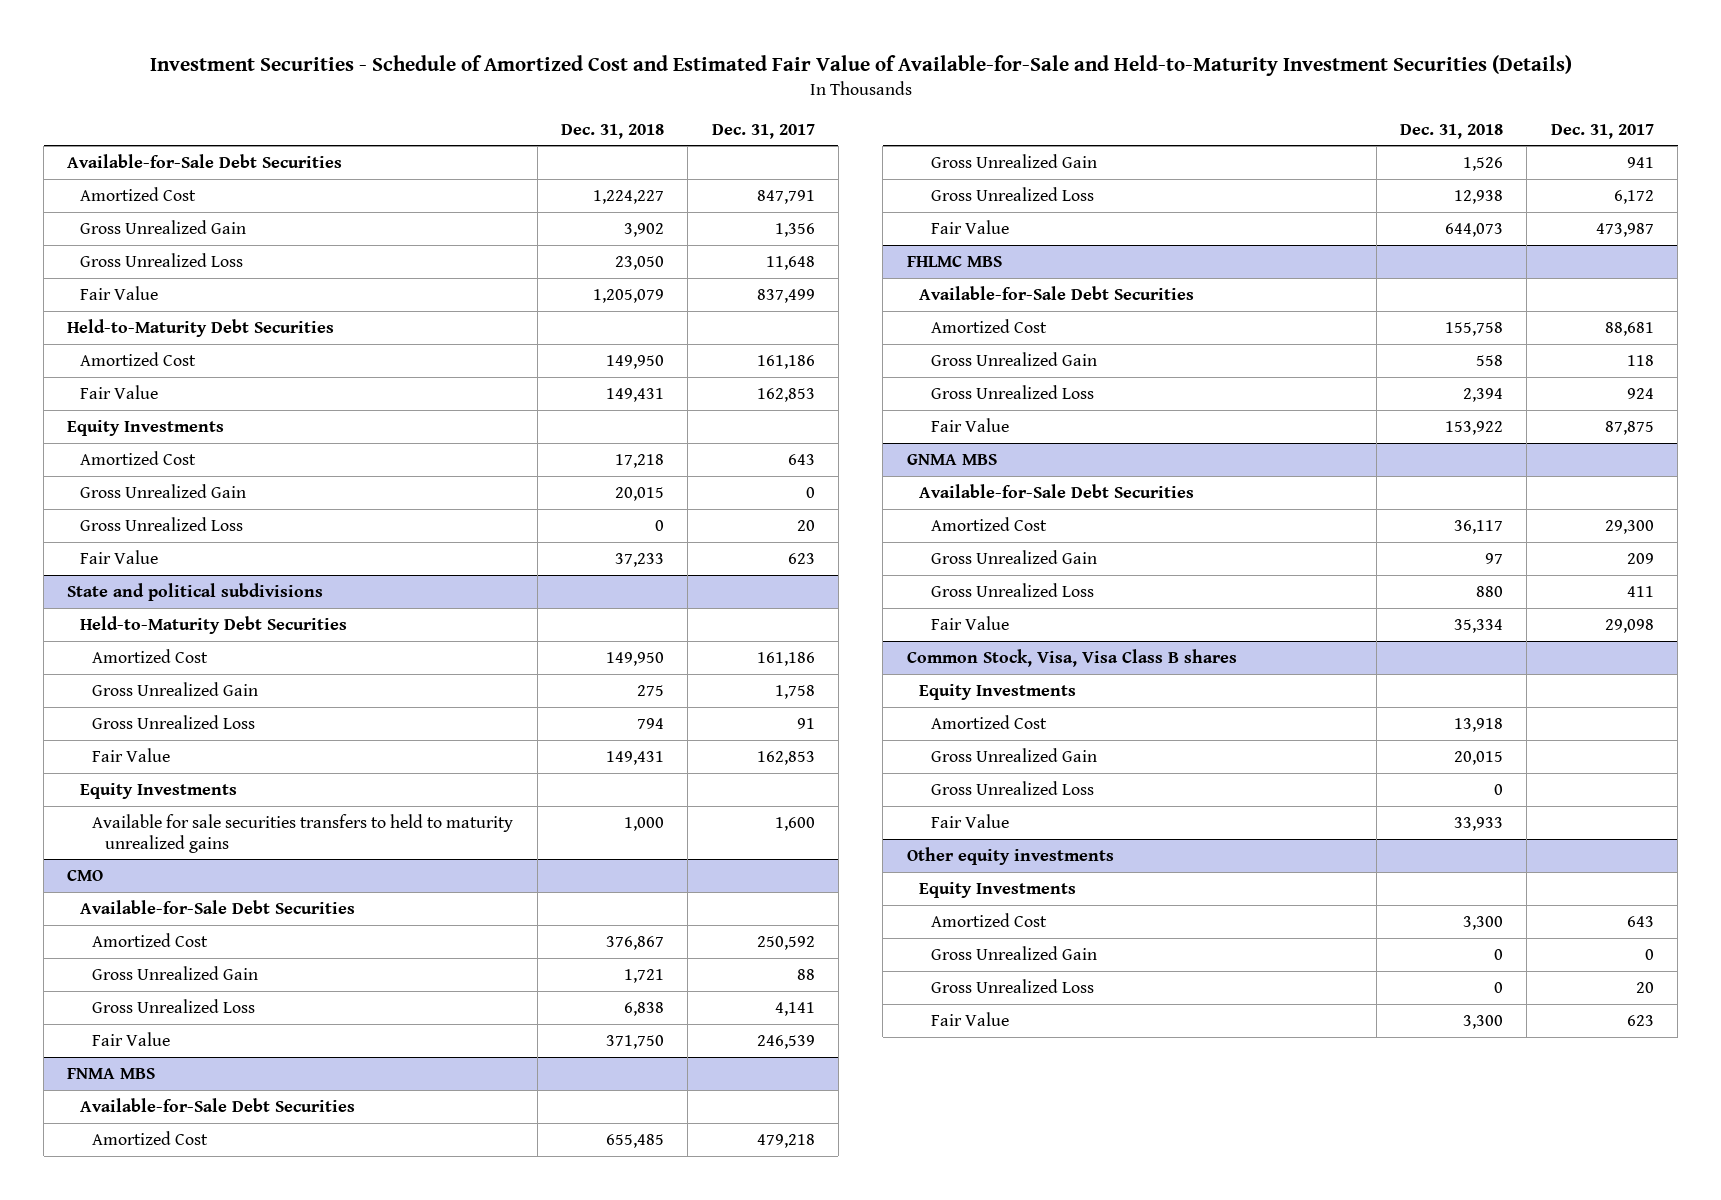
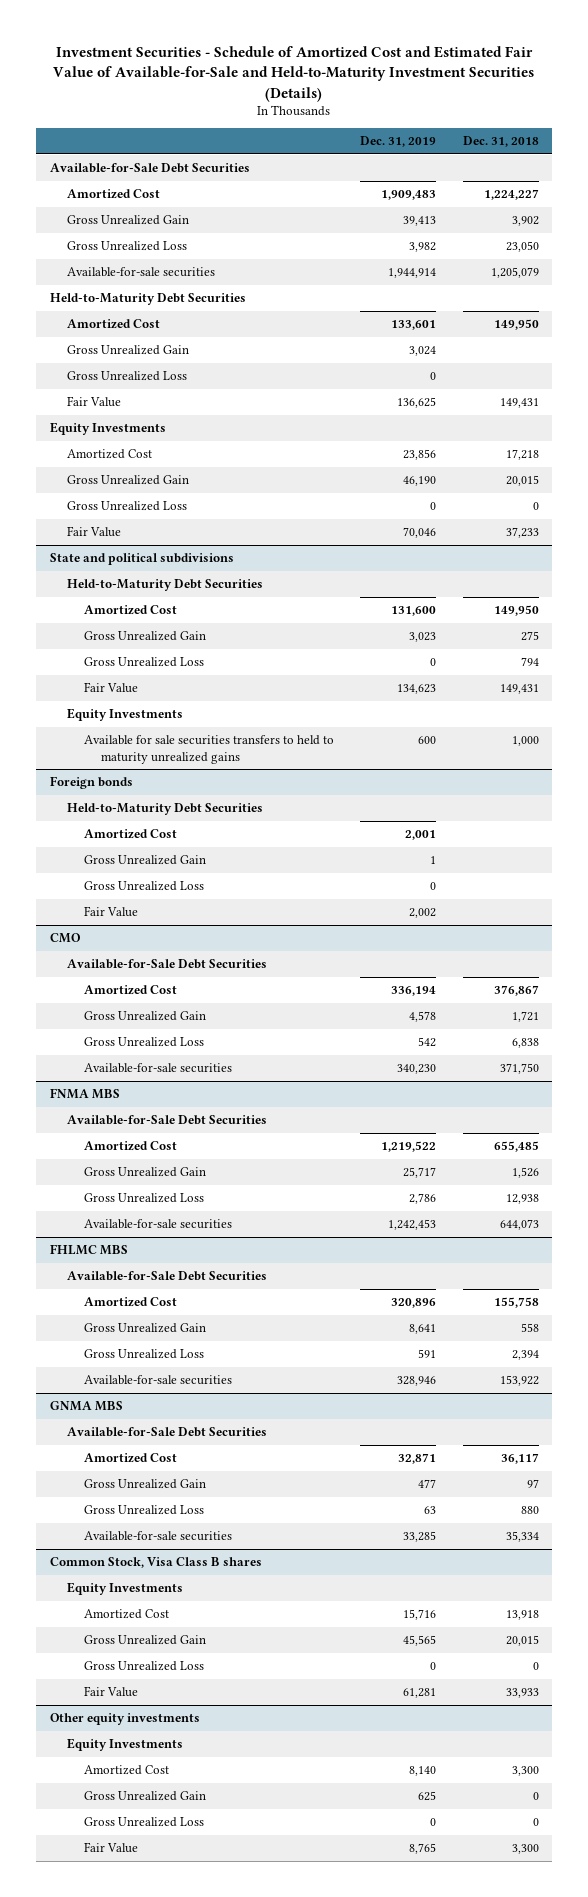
- | Dec. 31, 2018 | Dec. 31, 2017
+ | Dec. 31, 2019 | Dec. 31, 2018
- Fair Value | 1,205,079 | 837,499
+ Available-for-sale securities | 1,944,914 | 1,205,079
+ Gross Unrealized Gain | 3,024 |
+ Gross Unrealized Loss | 0 |
+ Foreign bonds
+ Held-to-Maturity Debt Securities
+ Amortized Cost | 2,001 |
+ Gross Unrealized Gain | 1 |
+ Gross Unrealized Loss | 0 |
+ Fair Value | 2,002 |
@ CMO
- Fair Value | 371,750 | 246,539
+ Available-for-sale securities | 340,230 | 371,750
@ FNMA MBS
- Fair Value | 644,073 | 473,987
+ Available-for-sale securities | 1,242,453 | 644,073
@ FHLMC MBS
- Fair Value | 153,922 | 87,875
+ Available-for-sale securities | 328,946 | 153,922
@ GNMA MBS
- Fair Value | 35,334 | 29,098
- Common Stock, Visa, Visa Class B shares
@ GNMA MBS
+ Available-for-sale securities | 33,285 | 35,334
+ Common Stock, Visa Class B shares

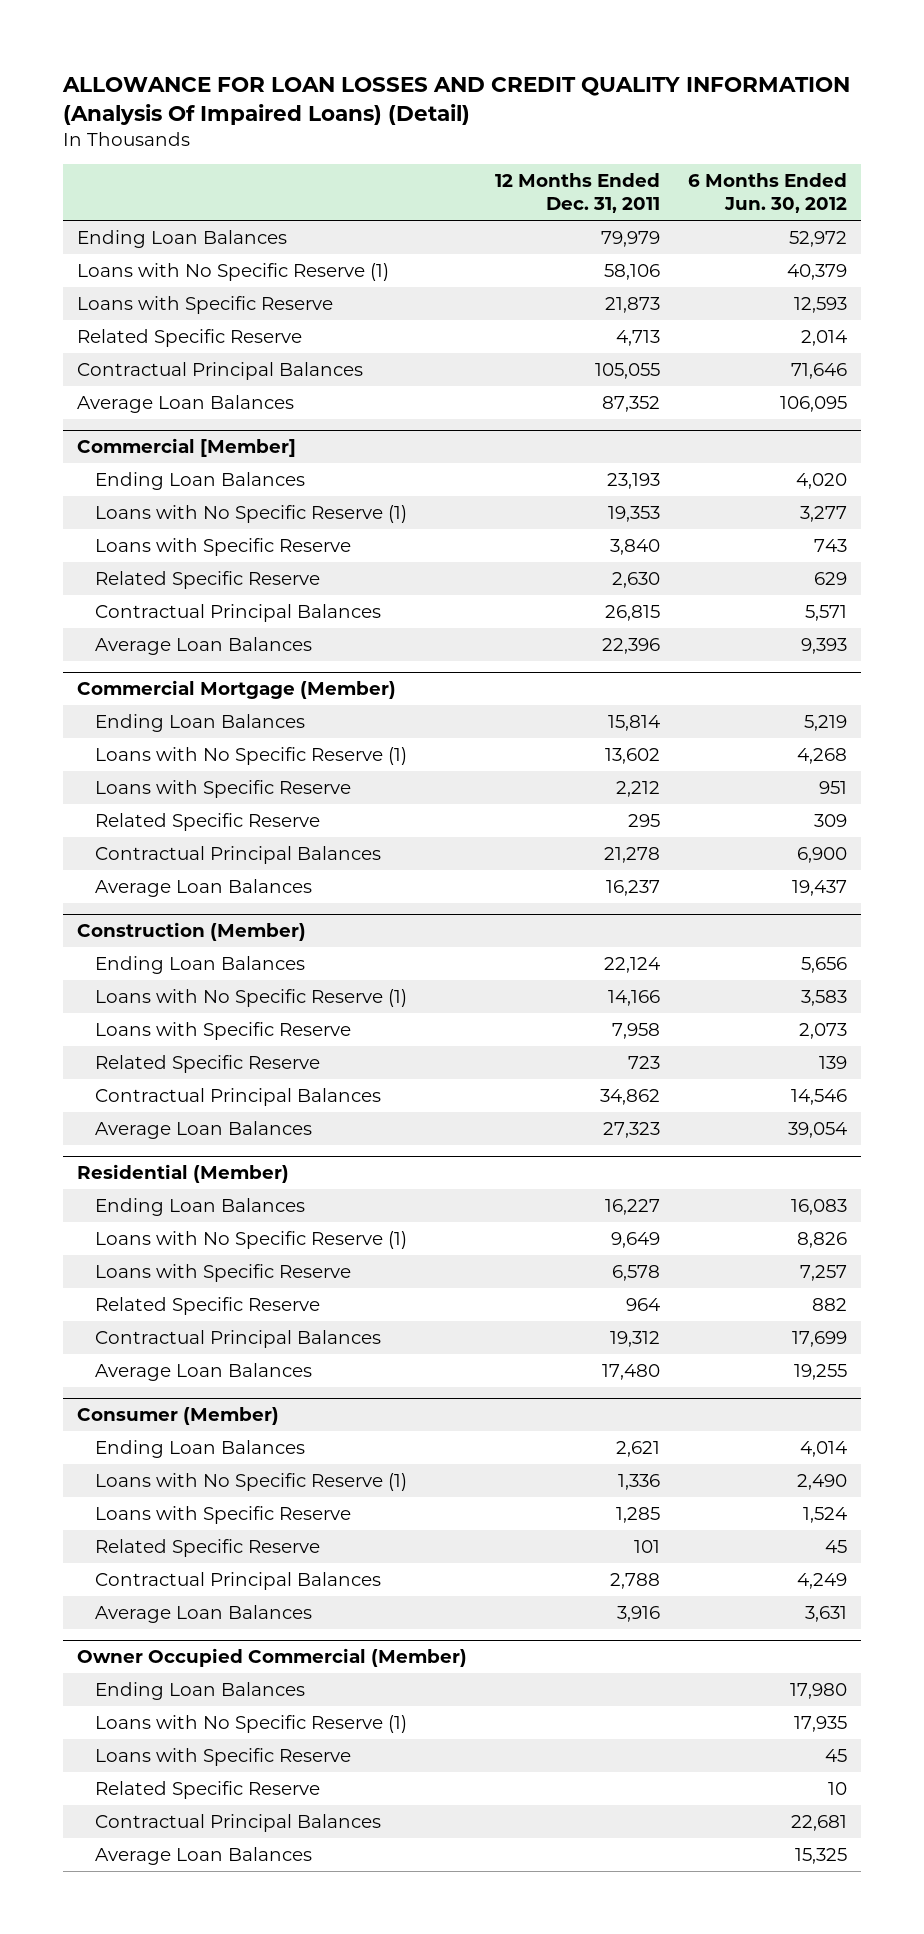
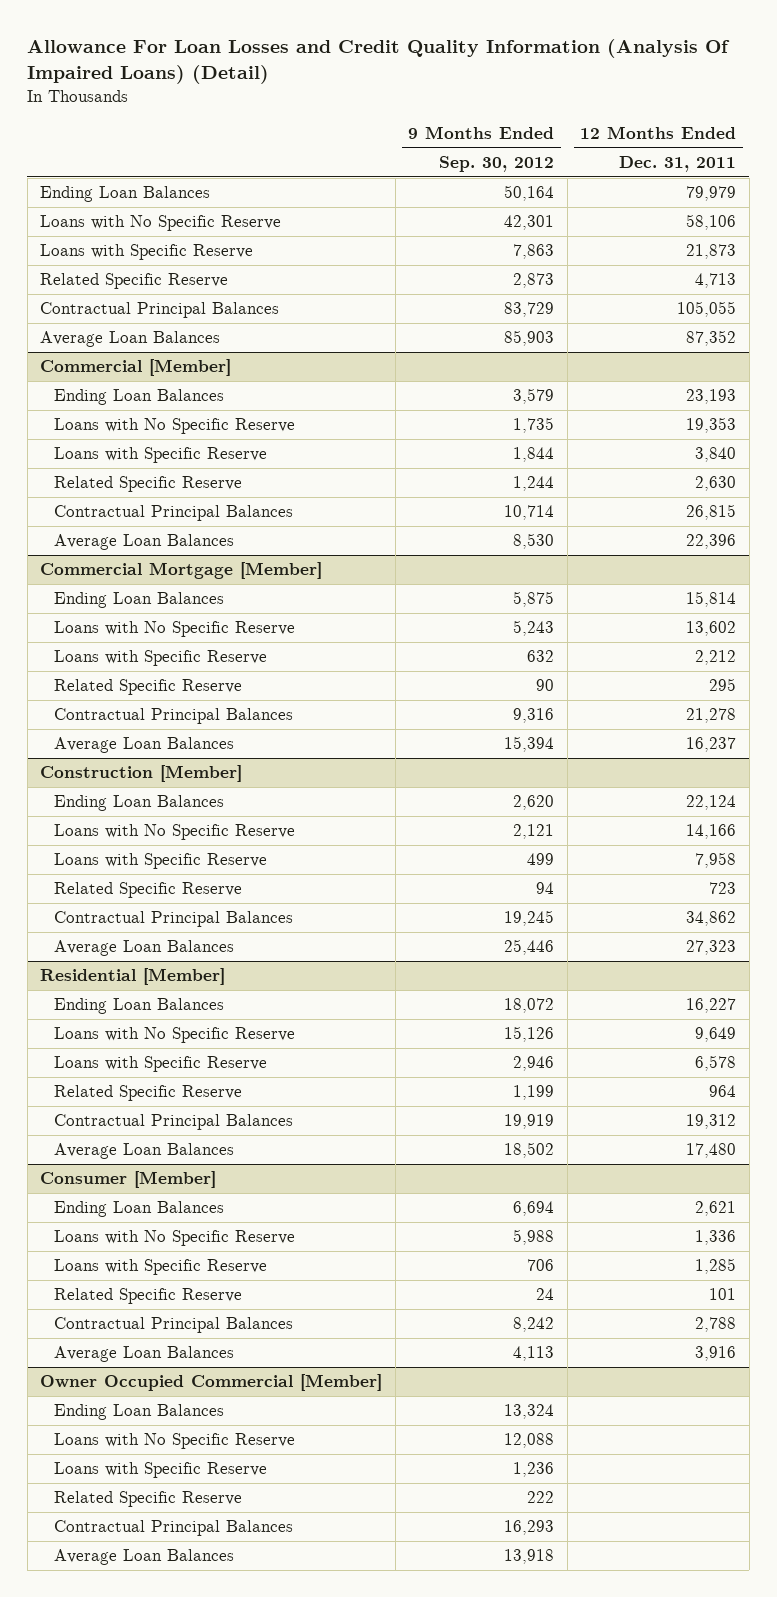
- ALLOWANCE FOR LOAN LOSSES AND CREDIT QUALITY INFORMATION (Analysis Of Impaired Loans) (Detail)
+ Allowance For Loan Losses and Credit Quality Information (Analysis Of Impaired Loans) (Detail)
- | 12 Months Ended Dec. 31, 2011 | 6 Months Ended Jun. 30, 2012
+ | 9 Months Ended Sep. 30, 2012 | 12 Months Ended Dec. 31, 2011
- Loans with No Specific Reserve (1) | 58,106 | 40,379
+ Loans with No Specific Reserve | 42,301 | 58,106
@ Commercial [Member]
- Loans with No Specific Reserve (1) | 19,353 | 3,277
+ Loans with No Specific Reserve | 1,735 | 19,353
- Commercial Mortgage (Member)
+ Commercial Mortgage [Member]
- Loans with No Specific Reserve (1) | 13,602 | 4,268
+ Loans with No Specific Reserve | 5,243 | 13,602
- Construction (Member)
+ Construction [Member]
- Loans with No Specific Reserve (1) | 14,166 | 3,583
+ Loans with No Specific Reserve | 2,121 | 14,166
- Residential (Member)
+ Residential [Member]
- Loans with No Specific Reserve (1) | 9,649 | 8,826
+ Loans with No Specific Reserve | 15,126 | 9,649
- Consumer (Member)
+ Consumer [Member]
- Loans with No Specific Reserve (1) | 1,336 | 2,490
+ Loans with No Specific Reserve | 5,988 | 1,336
- Owner Occupied Commercial (Member)
+ Owner Occupied Commercial [Member]
- Loans with No Specific Reserve (1) | | 17,935
+ Loans with No Specific Reserve | 12,088 |

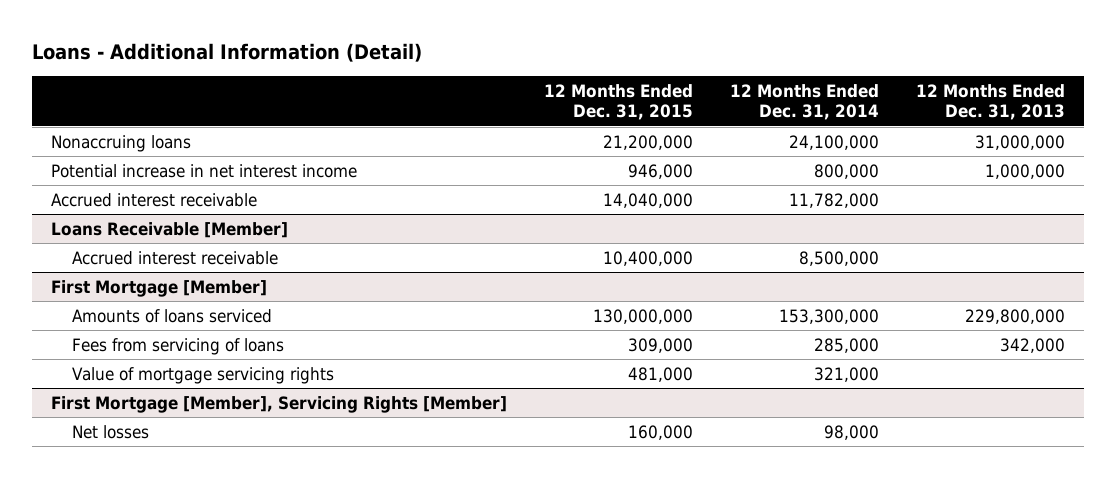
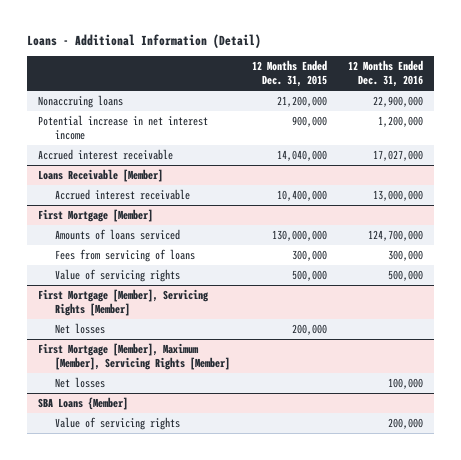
- | 12 Months Ended Dec. 31, 2015 | 12 Months Ended Dec. 31, 2014 | 12 Months Ended Dec. 31, 2013
+ | 12 Months Ended Dec. 31, 2015 | 12 Months Ended Dec. 31, 2016
- Potential increase in net interest income | 946,000 | 800,000 | 1,000,000
+ Potential increase in net interest income | 900,000 | 1,200,000
@ First Mortgage [Member]
- Fees from servicing of loans | 309,000 | 285,000 | 342,000
- Value of mortgage servicing rights | 481,000 | 321,000 |
+ Fees from servicing of loans | 300,000 | 300,000
+ Value of servicing rights | 500,000 | 500,000
@ First Mortgage [Member], Servicing Rights [Member]
- Net losses | 160,000 | 98,000 |
+ Net losses | 200,000 |
+ First Mortgage [Member], Maximum [Member], Servicing Rights [Member]
+ Net losses | | 100,000
+ SBA Loans {Member]
+ Value of servicing rights | | 200,000

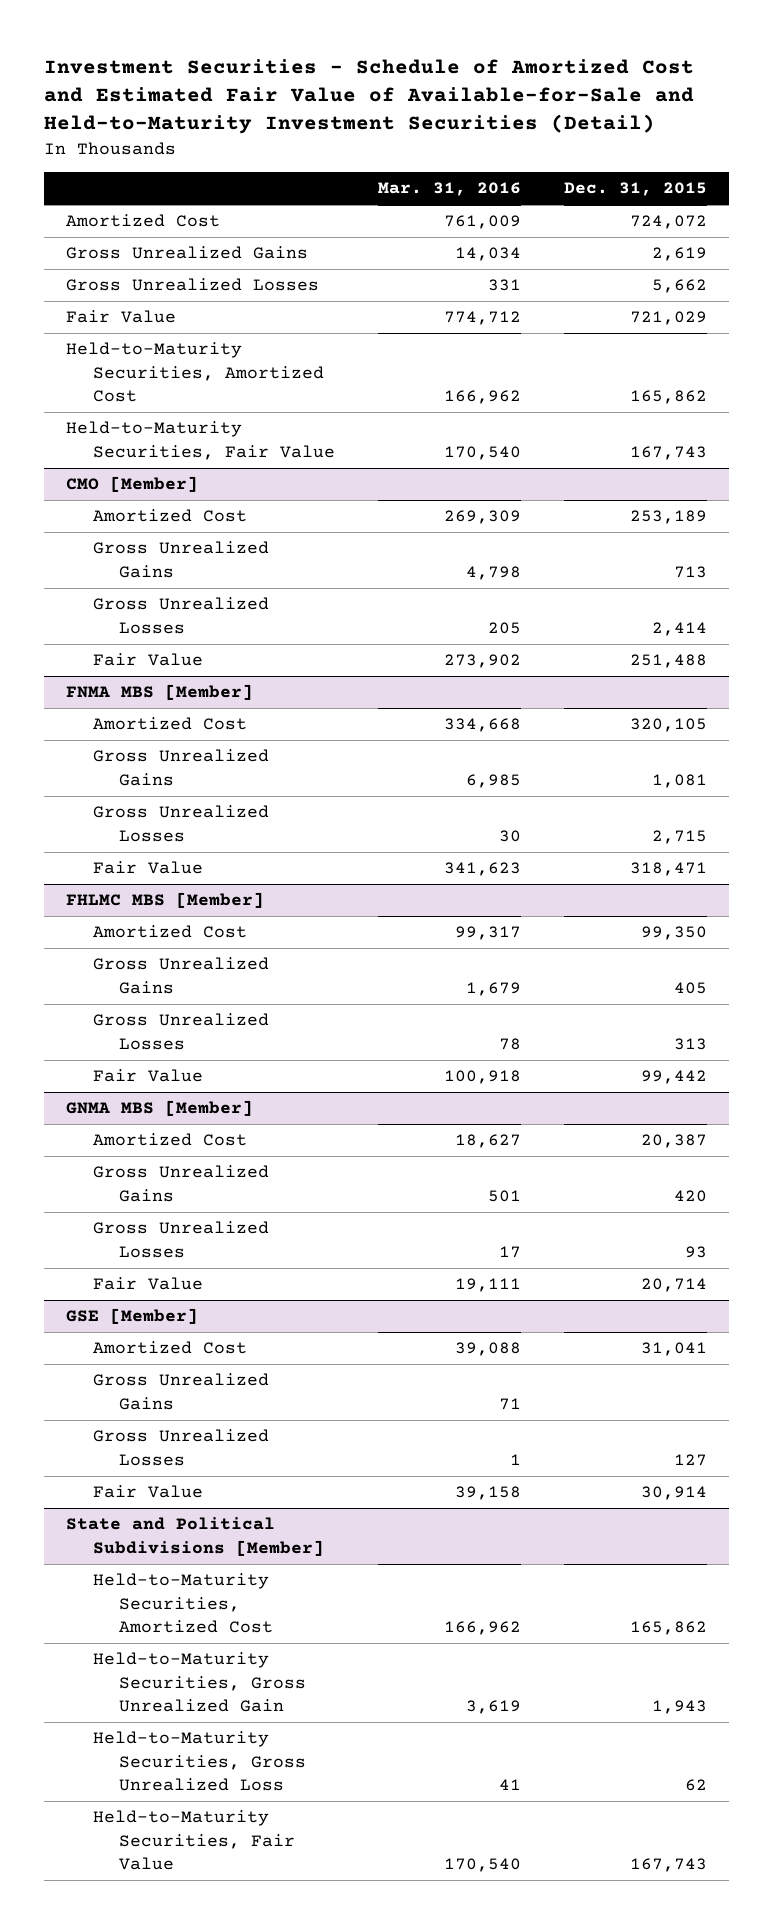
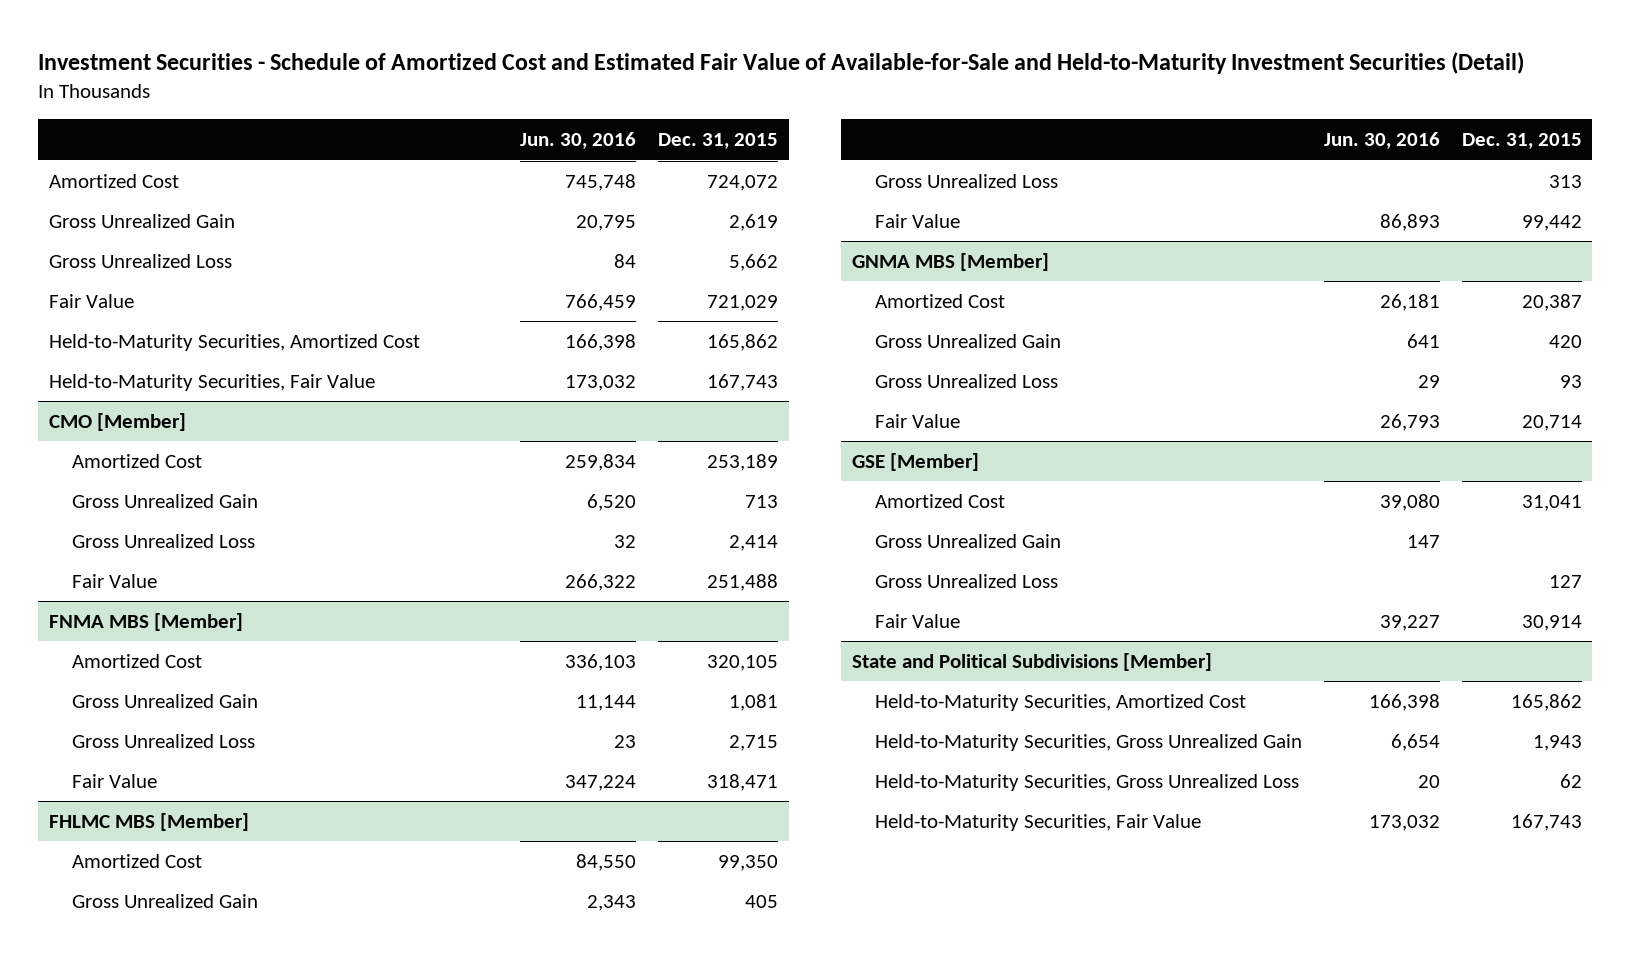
- | Mar. 31, 2016 | Dec. 31, 2015
+ | Jun. 30, 2016 | Dec. 31, 2015
- Gross Unrealized Gains | 14,034 | 2,619
- Gross Unrealized Losses | 331 | 5,662
+ Gross Unrealized Gain | 20,795 | 2,619
+ Gross Unrealized Loss | 84 | 5,662
@ CMO [Member]
- Gross Unrealized Gains | 4,798 | 713
- Gross Unrealized Losses | 205 | 2,414
+ Gross Unrealized Gain | 6,520 | 713
+ Gross Unrealized Loss | 32 | 2,414
@ FNMA MBS [Member]
- Gross Unrealized Gains | 6,985 | 1,081
- Gross Unrealized Losses | 30 | 2,715
+ Gross Unrealized Gain | 11,144 | 1,081
+ Gross Unrealized Loss | 23 | 2,715
@ FHLMC MBS [Member]
- Gross Unrealized Gains | 1,679 | 405
- Gross Unrealized Losses | 78 | 313
+ Gross Unrealized Gain | 2,343 | 405
+ Gross Unrealized Loss | | 313
@ GNMA MBS [Member]
- Gross Unrealized Gains | 501 | 420
- Gross Unrealized Losses | 17 | 93
+ Gross Unrealized Gain | 641 | 420
+ Gross Unrealized Loss | 29 | 93
@ GSE [Member]
- Gross Unrealized Gains | 71 |
- Gross Unrealized Losses | 1 | 127
+ Gross Unrealized Gain | 147 |
+ Gross Unrealized Loss | | 127

